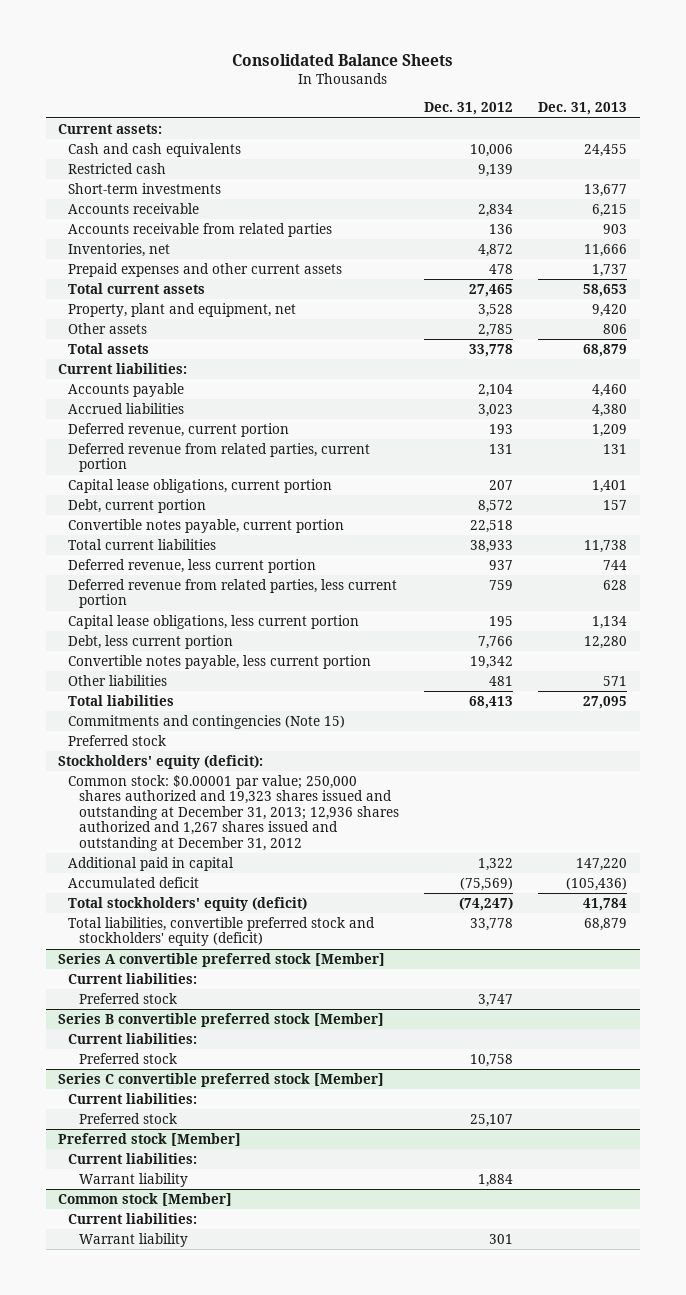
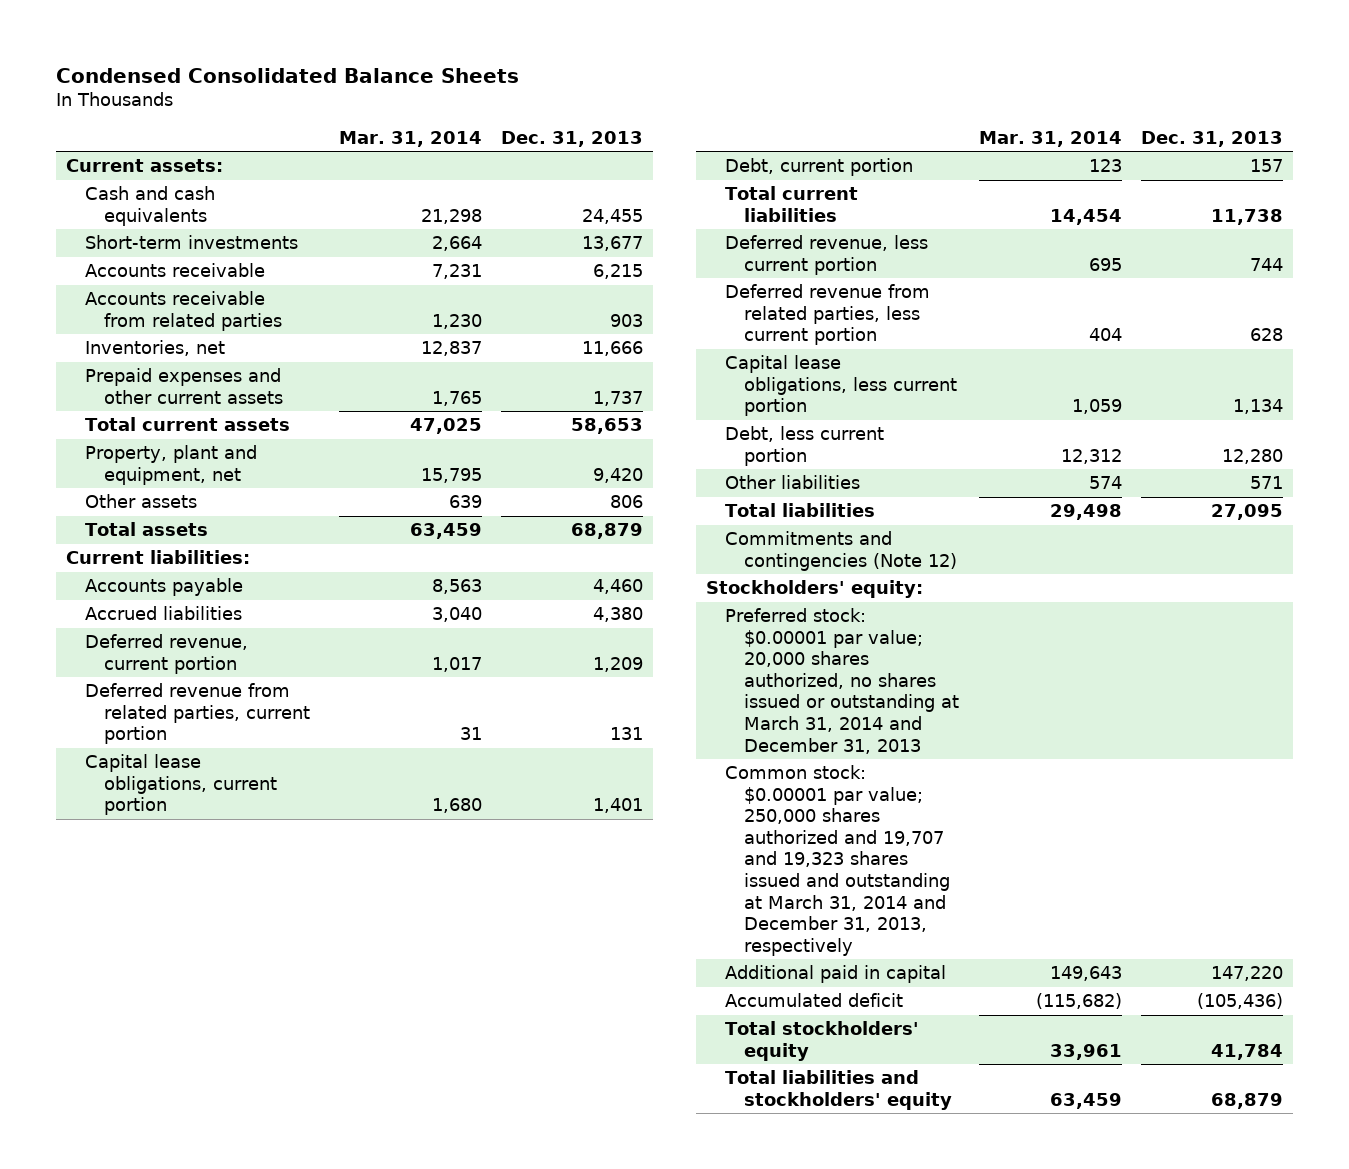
- Consolidated Balance Sheets
+ Condensed Consolidated Balance Sheets
- | Dec. 31, 2012 | Dec. 31, 2013
+ | Mar. 31, 2014 | Dec. 31, 2013
- Restricted cash | 9,139 |
- Convertible notes payable, current portion | 22,518 |
- Convertible notes payable, less current portion | 19,342 |
- Commitments and contingencies (Note 15)
- Preferred stock
- Stockholders' equity (deficit):
- Common stock: $0.00001 par value; 250,000 shares authorized and 19,323 shares issued and outstanding at December 31, 2013; 12,936 shares authorized and 1,267 shares issued and outstanding at December 31, 2012
+ Commitments and contingencies (Note 12)
+ Stockholders' equity:
+ Preferred stock: $0.00001 par value; 20,000 shares authorized, no shares issued or outstanding at March 31, 2014 and December 31, 2013
+ Common stock: $0.00001 par value; 250,000 shares authorized and 19,707 and 19,323 shares issued and outstanding at March 31, 2014 and December 31, 2013, respectively
- Total stockholders' equity (deficit) | (74,247) | 41,784
- Total liabilities, convertible preferred stock and stockholders' equity (deficit) | 33,778 | 68,879
- Series A convertible preferred stock [Member]
- Current liabilities:
- Preferred stock | 3,747 |
- Series B convertible preferred stock [Member]
- Current liabilities:
- Preferred stock | 10,758 |
- Series C convertible preferred stock [Member]
- Current liabilities:
- Preferred stock | 25,107 |
- Preferred stock [Member]
- Current liabilities:
- Warrant liability | 1,884 |
- Common stock [Member]
- Current liabilities:
- Warrant liability | 301 |
+ Total stockholders' equity | 33,961 | 41,784
+ Total liabilities and stockholders' equity | 63,459 | 68,879

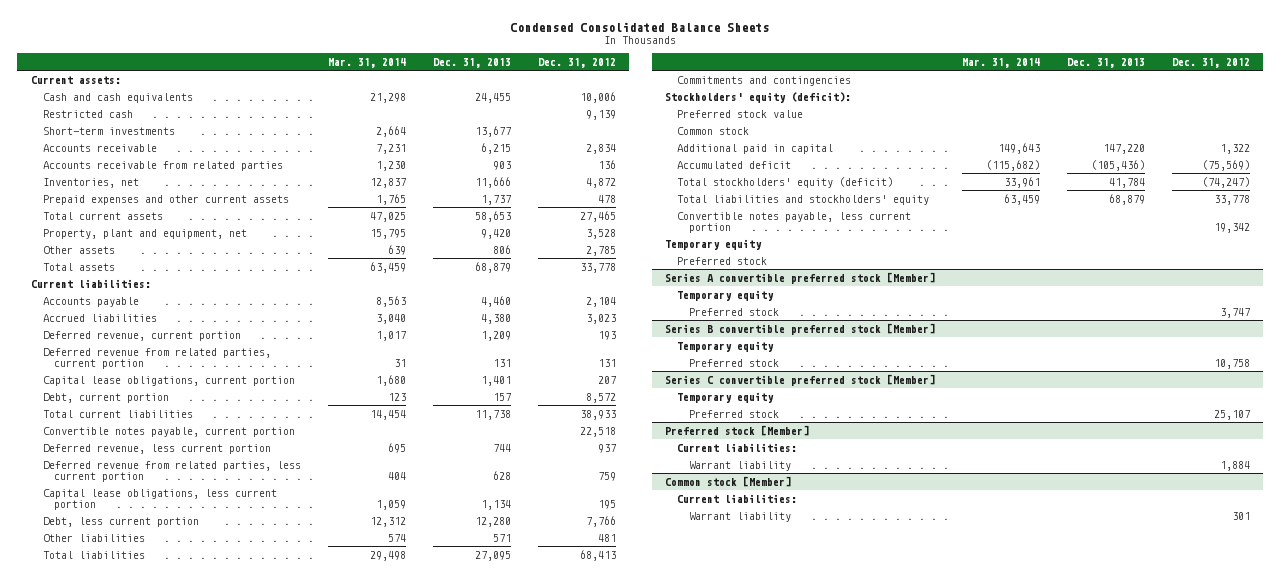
- | Mar. 31, 2014 | Dec. 31, 2013
+ | Mar. 31, 2014 | Dec. 31, 2013 | Dec. 31, 2012
+ Restricted cash | | | 9,139
+ Convertible notes payable, current portion | | | 22,518
- Commitments and contingencies (Note 12)
- Stockholders' equity:
- Preferred stock: $0.00001 par value; 20,000 shares authorized, no shares issued or outstanding at March 31, 2014 and December 31, 2013
- Common stock: $0.00001 par value; 250,000 shares authorized and 19,707 and 19,323 shares issued and outstanding at March 31, 2014 and December 31, 2013, respectively
+ Commitments and contingencies
+ Stockholders' equity (deficit):
+ Preferred stock value
+ Common stock
- Total stockholders' equity | 33,961 | 41,784
+ Total stockholders' equity (deficit) | 33,961 | 41,784 | (74,247)
+ Convertible notes payable, less current portion | | | 19,342
+ Temporary equity
+ Preferred stock
+ Series A convertible preferred stock [Member]
+ Temporary equity
+ Preferred stock | | | 3,747
+ Series B convertible preferred stock [Member]
+ Temporary equity
+ Preferred stock | | | 10,758
+ Series C convertible preferred stock [Member]
+ Temporary equity
+ Preferred stock | | | 25,107
+ Preferred stock [Member]
+ Current liabilities:
+ Warrant liability | | | 1,884
+ Common stock [Member]
+ Current liabilities:
+ Warrant liability | | | 301

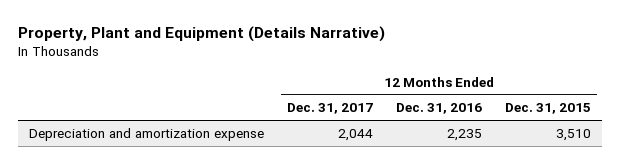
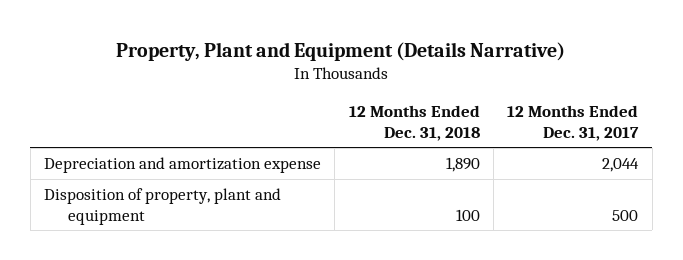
- | 12 Months Ended Dec. 31, 2017 | 12 Months Ended Dec. 31, 2016 | 12 Months Ended Dec. 31, 2015
+ | 12 Months Ended Dec. 31, 2018 | 12 Months Ended Dec. 31, 2017
+ Disposition of property, plant and equipment | 100 | 500

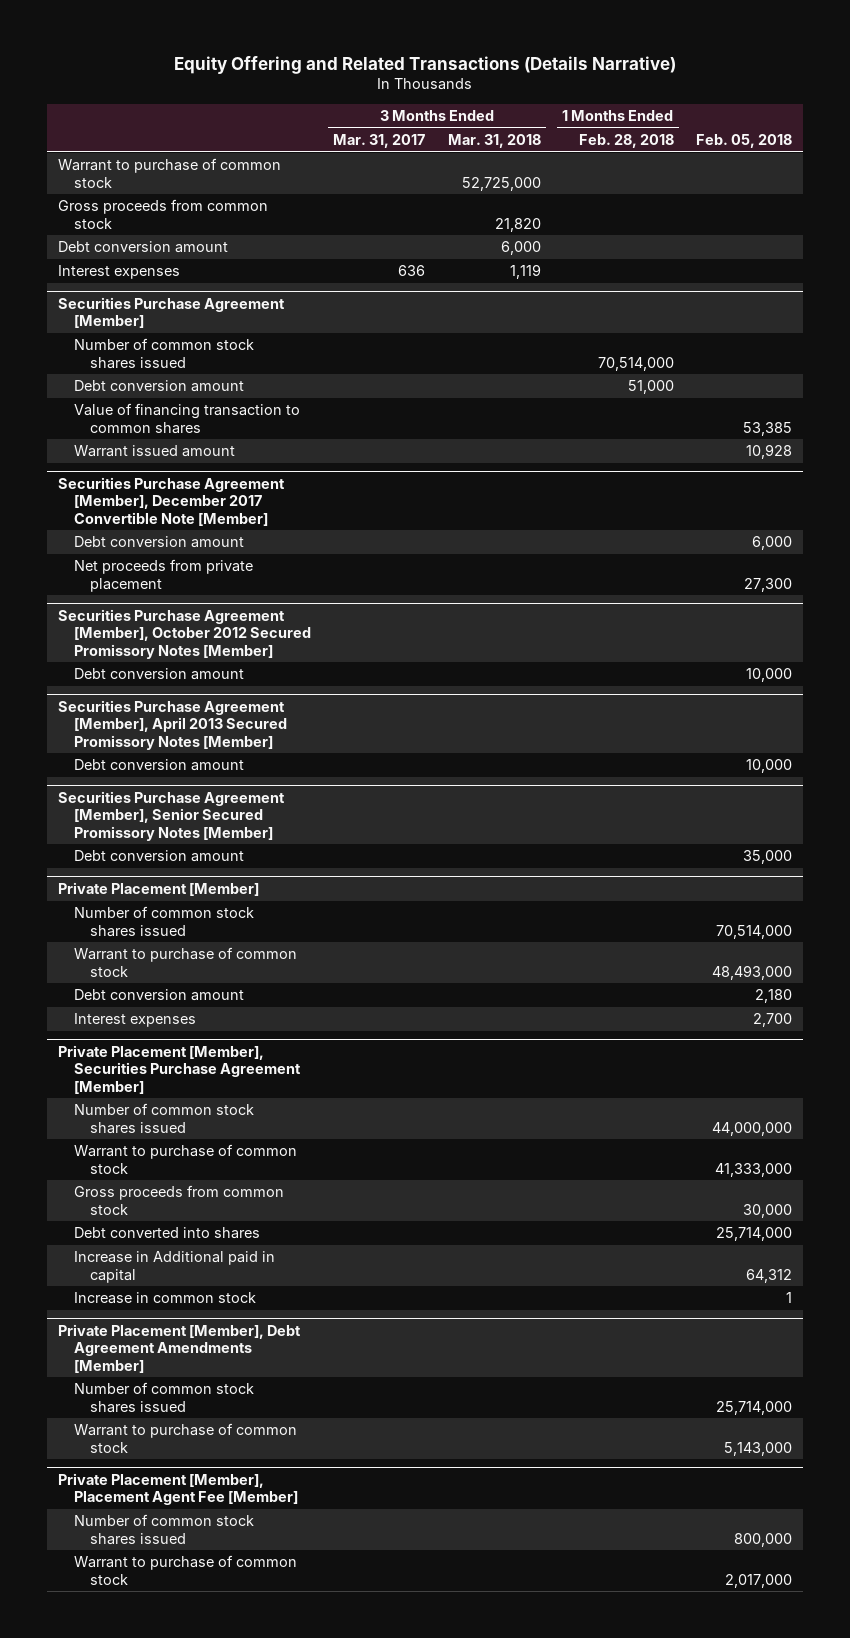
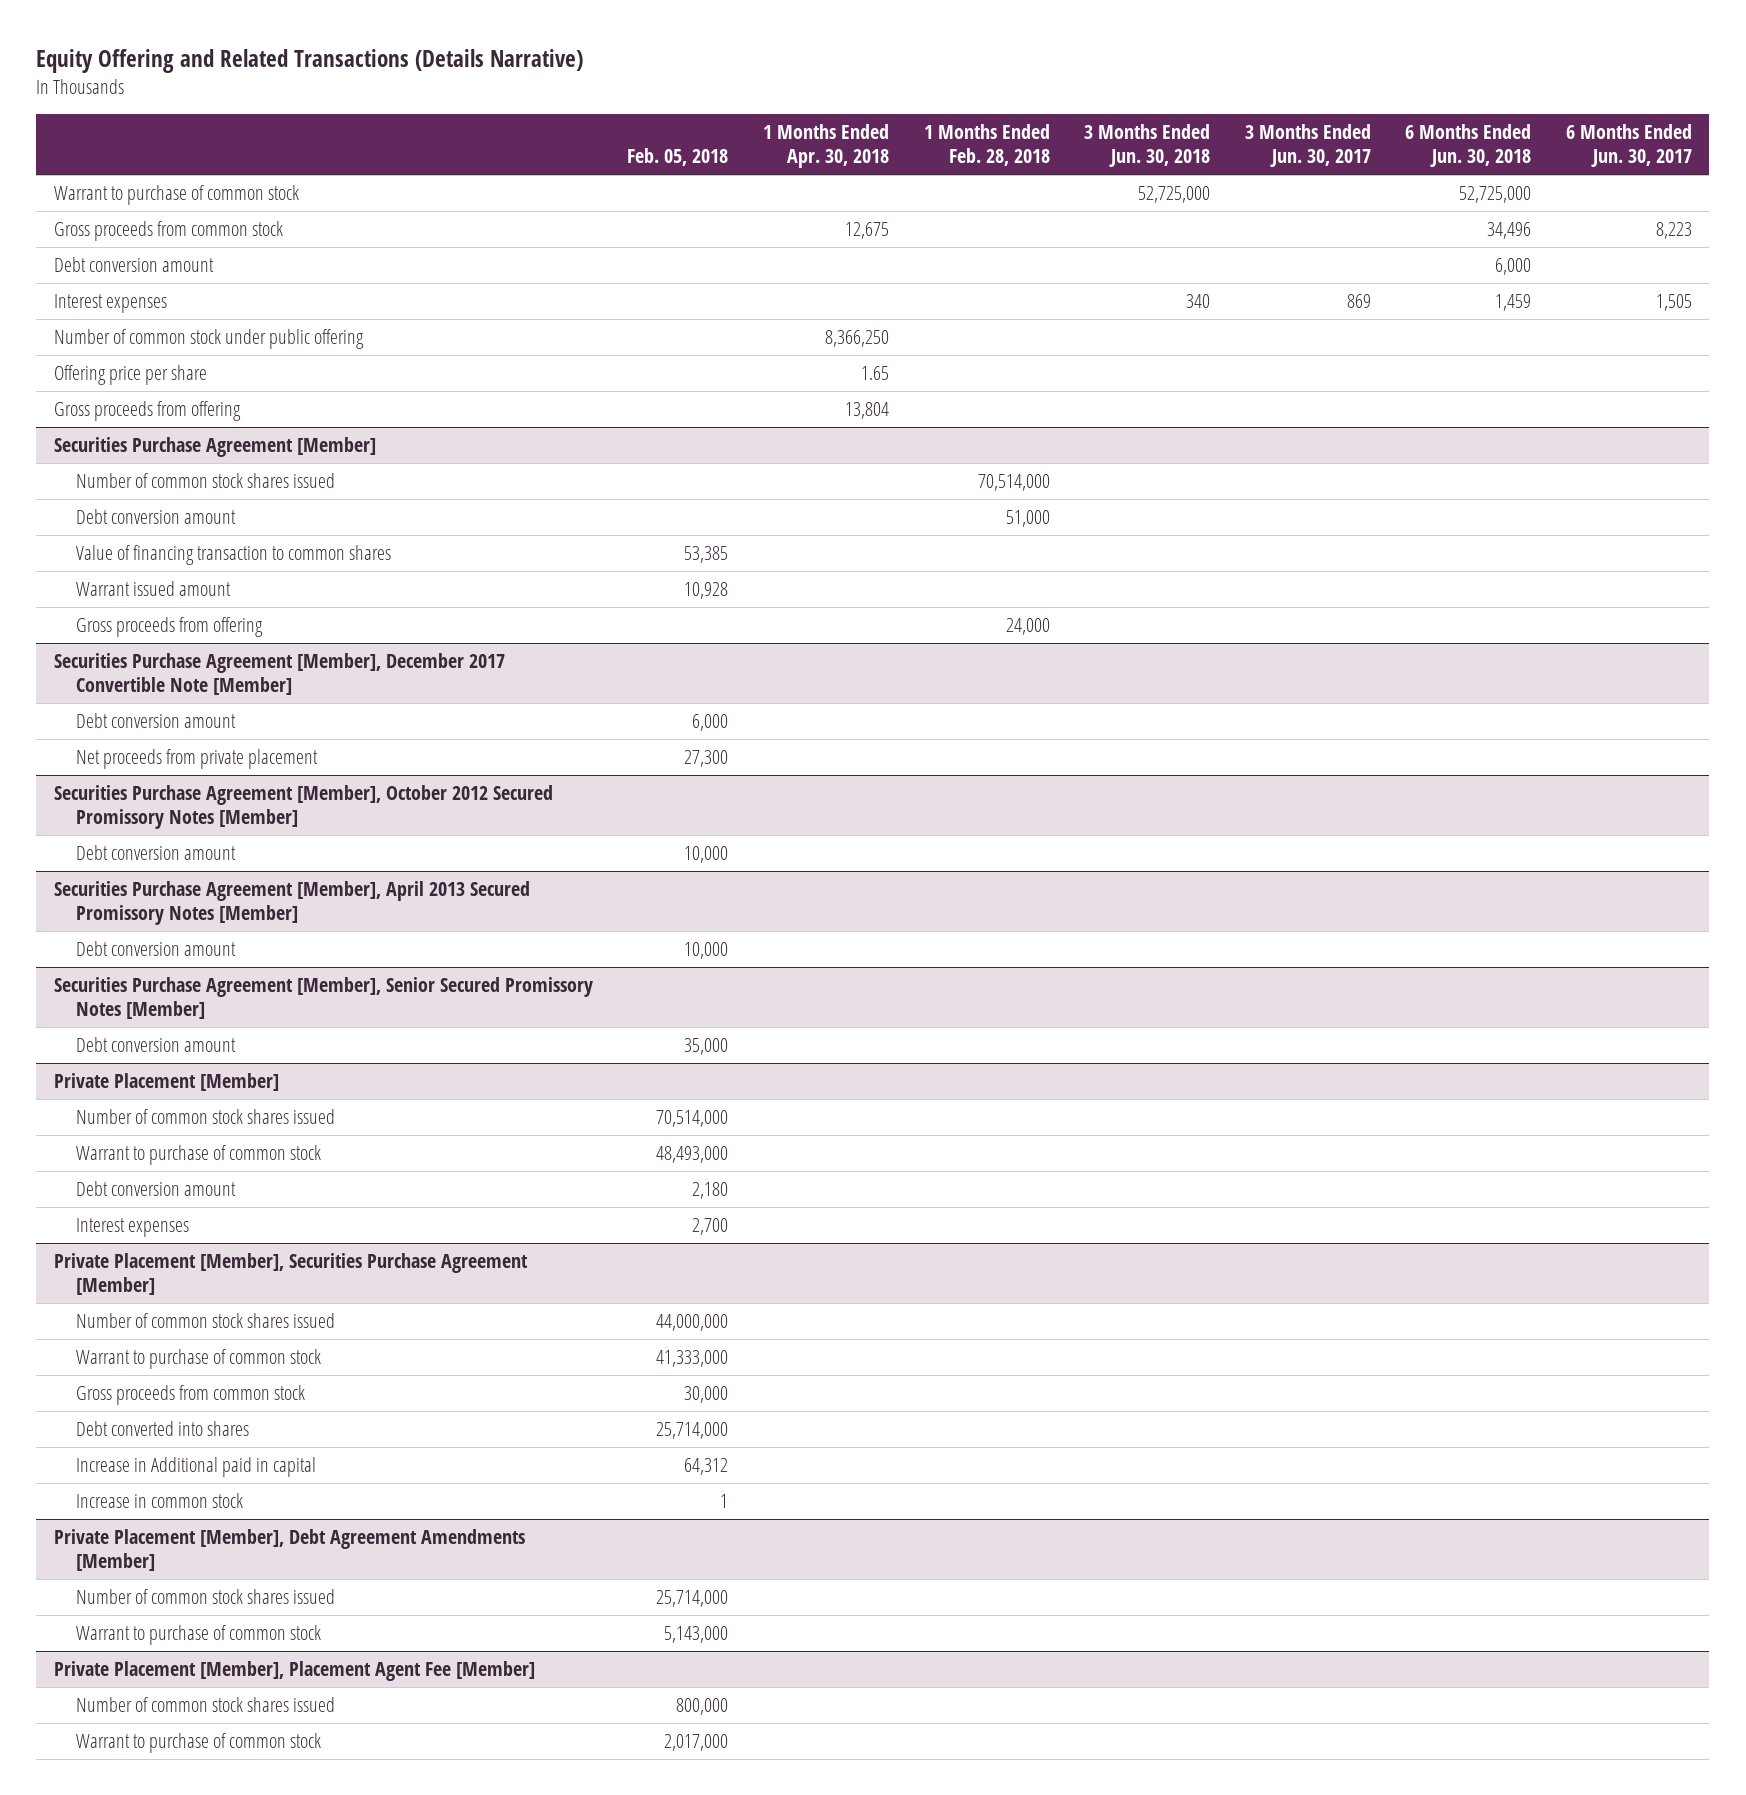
- | 3 Months Ended Mar. 31, 2017 | 3 Months Ended Mar. 31, 2018 | 1 Months Ended Feb. 28, 2018 | Feb. 05, 2018
+ | Feb. 05, 2018 | 1 Months Ended Apr. 30, 2018 | 1 Months Ended Feb. 28, 2018 | 3 Months Ended Jun. 30, 2018 | 3 Months Ended Jun. 30, 2017 | 6 Months Ended Jun. 30, 2018 | 6 Months Ended Jun. 30, 2017
+ Number of common stock under public offering | | 8,366,250 | | | | |
+ Offering price per share | | 1.65 | | | | |
+ Gross proceeds from offering | | 13,804 | | | | |
@ Securities Purchase Agreement [Member]
+ Gross proceeds from offering | | | 24,000 | | | |

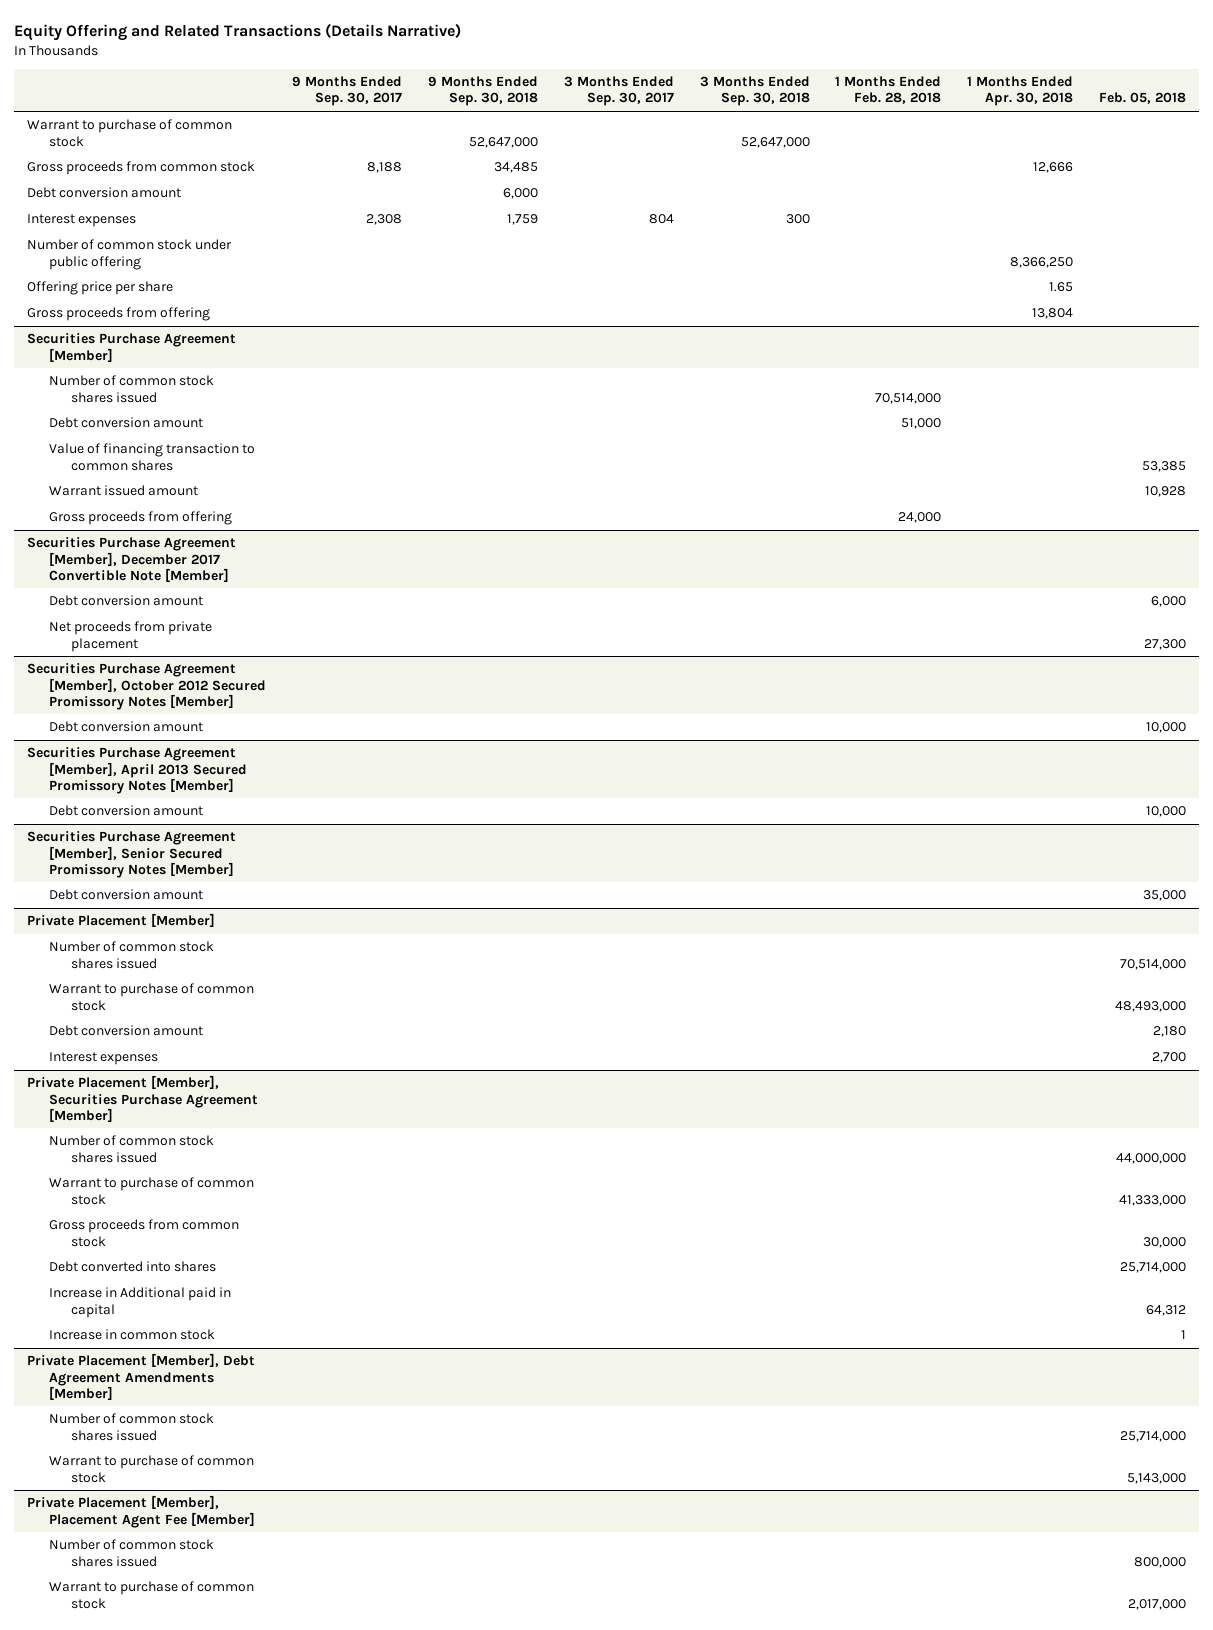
- | Feb. 05, 2018 | 1 Months Ended Apr. 30, 2018 | 1 Months Ended Feb. 28, 2018 | 3 Months Ended Jun. 30, 2018 | 3 Months Ended Jun. 30, 2017 | 6 Months Ended Jun. 30, 2018 | 6 Months Ended Jun. 30, 2017
+ | 9 Months Ended Sep. 30, 2017 | 9 Months Ended Sep. 30, 2018 | 3 Months Ended Sep. 30, 2017 | 3 Months Ended Sep. 30, 2018 | 1 Months Ended Feb. 28, 2018 | 1 Months Ended Apr. 30, 2018 | Feb. 05, 2018
- Gross proceeds from common stock | | 12,675 | | | | 34,496 | 8,223
+ Gross proceeds from common stock | 8,188 | 34,485 | | | | 12,666 |

